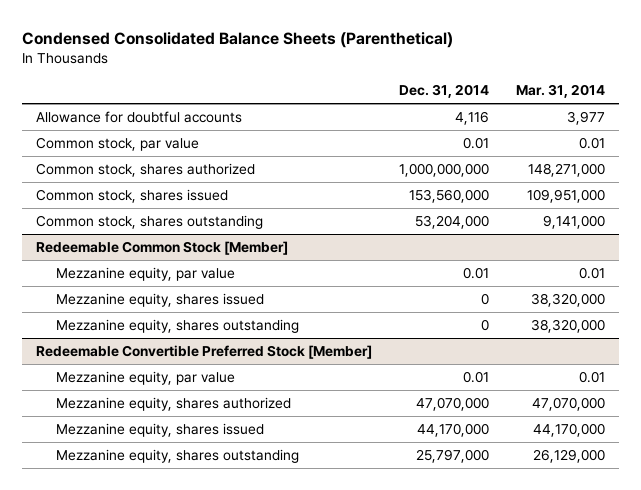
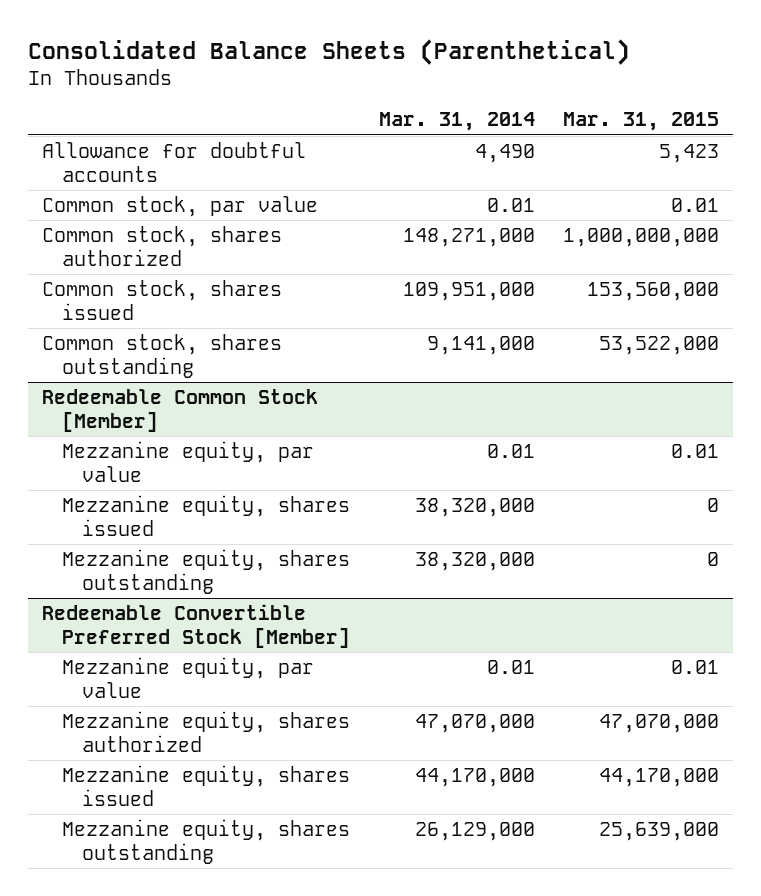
- Condensed Consolidated Balance Sheets (Parenthetical)
+ Consolidated Balance Sheets (Parenthetical)
- | Dec. 31, 2014 | Mar. 31, 2014
+ | Mar. 31, 2014 | Mar. 31, 2015
- Allowance for doubtful accounts | 4,116 | 3,977
+ Allowance for doubtful accounts | 4,490 | 5,423

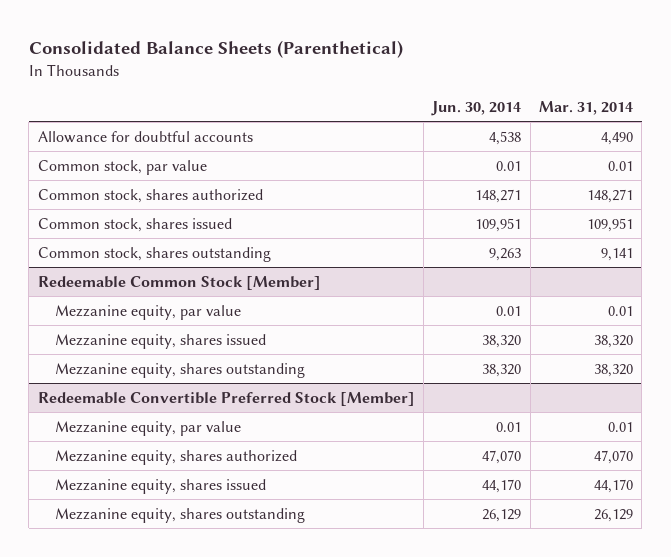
- | Mar. 31, 2014 | Mar. 31, 2015
+ | Jun. 30, 2014 | Mar. 31, 2014
- Common stock, shares authorized | 148,271,000 | 1,000,000,000
- Common stock, shares issued | 109,951,000 | 153,560,000
- Common stock, shares outstanding | 9,141,000 | 53,522,000
+ Common stock, shares authorized | 148,271 | 148,271
+ Common stock, shares issued | 109,951 | 109,951
+ Common stock, shares outstanding | 9,263 | 9,141
@ Redeemable Common Stock [Member]
- Mezzanine equity, shares issued | 38,320,000 | 0
- Mezzanine equity, shares outstanding | 38,320,000 | 0
+ Mezzanine equity, shares issued | 38,320 | 38,320
+ Mezzanine equity, shares outstanding | 38,320 | 38,320
@ Redeemable Convertible Preferred Stock [Member]
- Mezzanine equity, shares authorized | 47,070,000 | 47,070,000
- Mezzanine equity, shares issued | 44,170,000 | 44,170,000
- Mezzanine equity, shares outstanding | 26,129,000 | 25,639,000
+ Mezzanine equity, shares authorized | 47,070 | 47,070
+ Mezzanine equity, shares issued | 44,170 | 44,170
+ Mezzanine equity, shares outstanding | 26,129 | 26,129

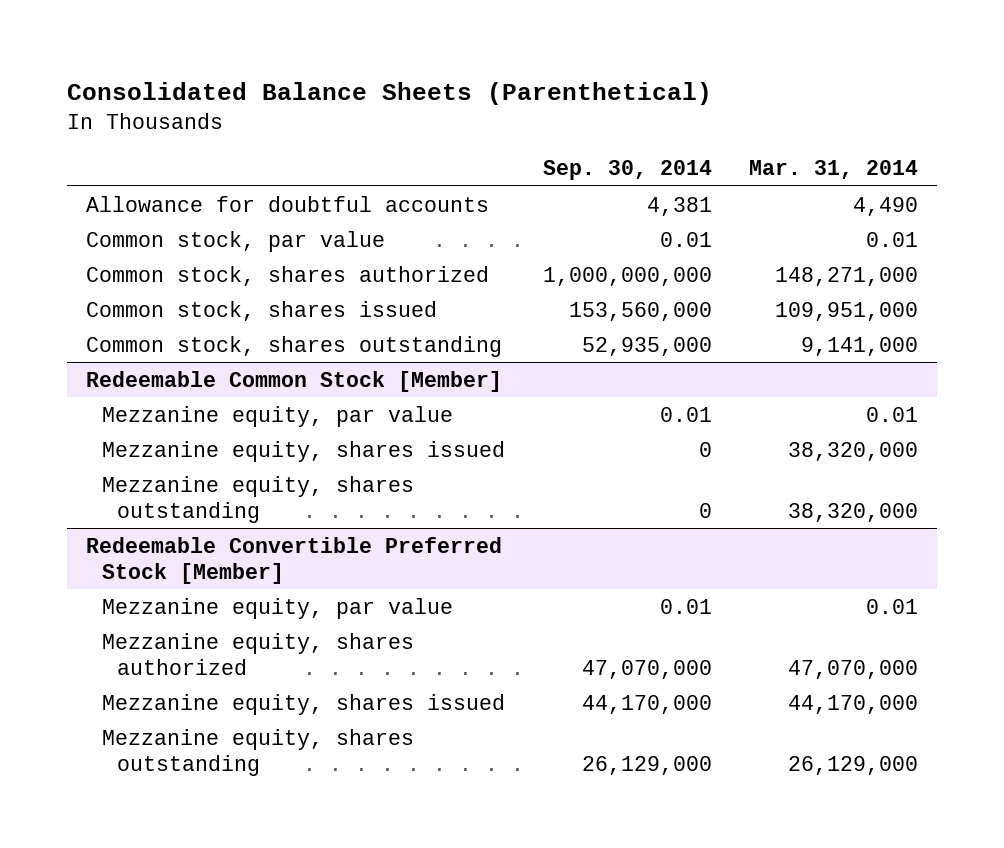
- | Jun. 30, 2014 | Mar. 31, 2014
+ | Sep. 30, 2014 | Mar. 31, 2014
- Common stock, shares authorized | 148,271 | 148,271
- Common stock, shares issued | 109,951 | 109,951
- Common stock, shares outstanding | 9,263 | 9,141
+ Common stock, shares authorized | 1,000,000,000 | 148,271,000
+ Common stock, shares issued | 153,560,000 | 109,951,000
+ Common stock, shares outstanding | 52,935,000 | 9,141,000
@ Redeemable Common Stock [Member]
- Mezzanine equity, shares issued | 38,320 | 38,320
- Mezzanine equity, shares outstanding | 38,320 | 38,320
+ Mezzanine equity, shares issued | 0 | 38,320,000
+ Mezzanine equity, shares outstanding | 0 | 38,320,000
@ Redeemable Convertible Preferred Stock [Member]
- Mezzanine equity, shares authorized | 47,070 | 47,070
- Mezzanine equity, shares issued | 44,170 | 44,170
- Mezzanine equity, shares outstanding | 26,129 | 26,129
+ Mezzanine equity, shares authorized | 47,070,000 | 47,070,000
+ Mezzanine equity, shares issued | 44,170,000 | 44,170,000
+ Mezzanine equity, shares outstanding | 26,129,000 | 26,129,000

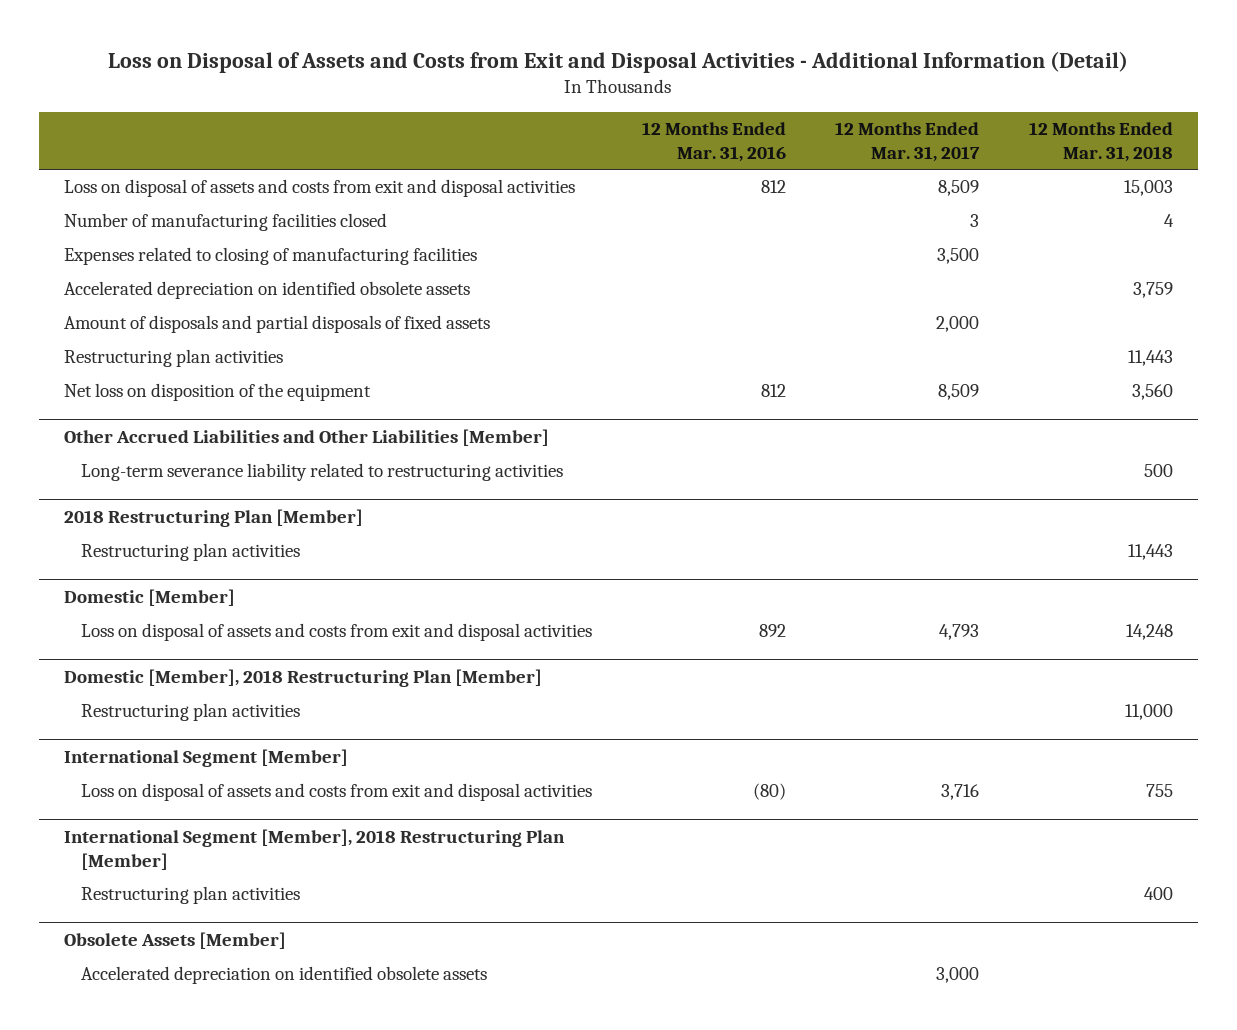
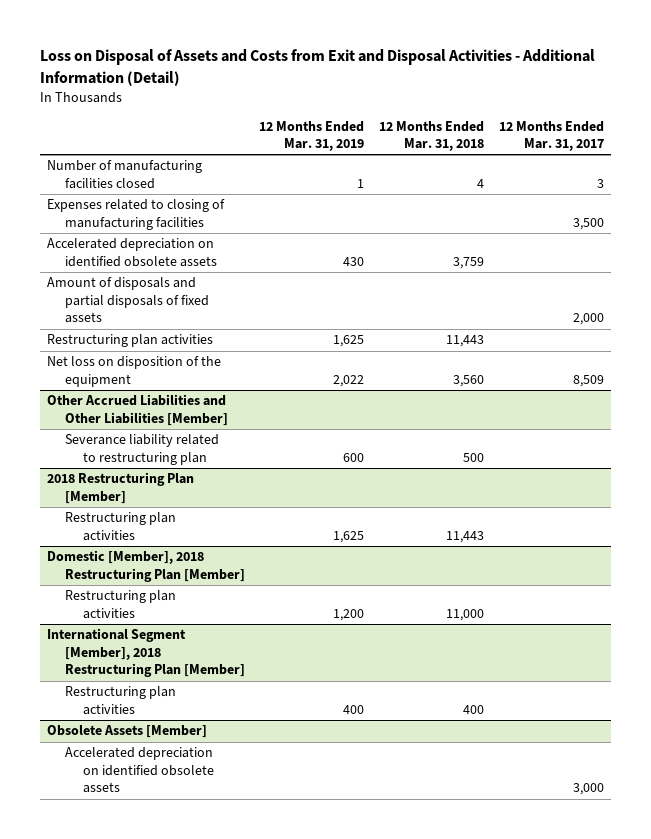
- | 12 Months Ended Mar. 31, 2016 | 12 Months Ended Mar. 31, 2017 | 12 Months Ended Mar. 31, 2018
+ | 12 Months Ended Mar. 31, 2019 | 12 Months Ended Mar. 31, 2018 | 12 Months Ended Mar. 31, 2017
- Loss on disposal of assets and costs from exit and disposal activities | 812 | 8,509 | 15,003
@ Other Accrued Liabilities and Other Liabilities [Member]
- Long-term severance liability related to restructuring activities | | | 500
+ Severance liability related to restructuring plan | 600 | 500 |
- Domestic [Member]
- Loss on disposal of assets and costs from exit and disposal activities | 892 | 4,793 | 14,248
- International Segment [Member]
- Loss on disposal of assets and costs from exit and disposal activities | (80) | 3,716 | 755

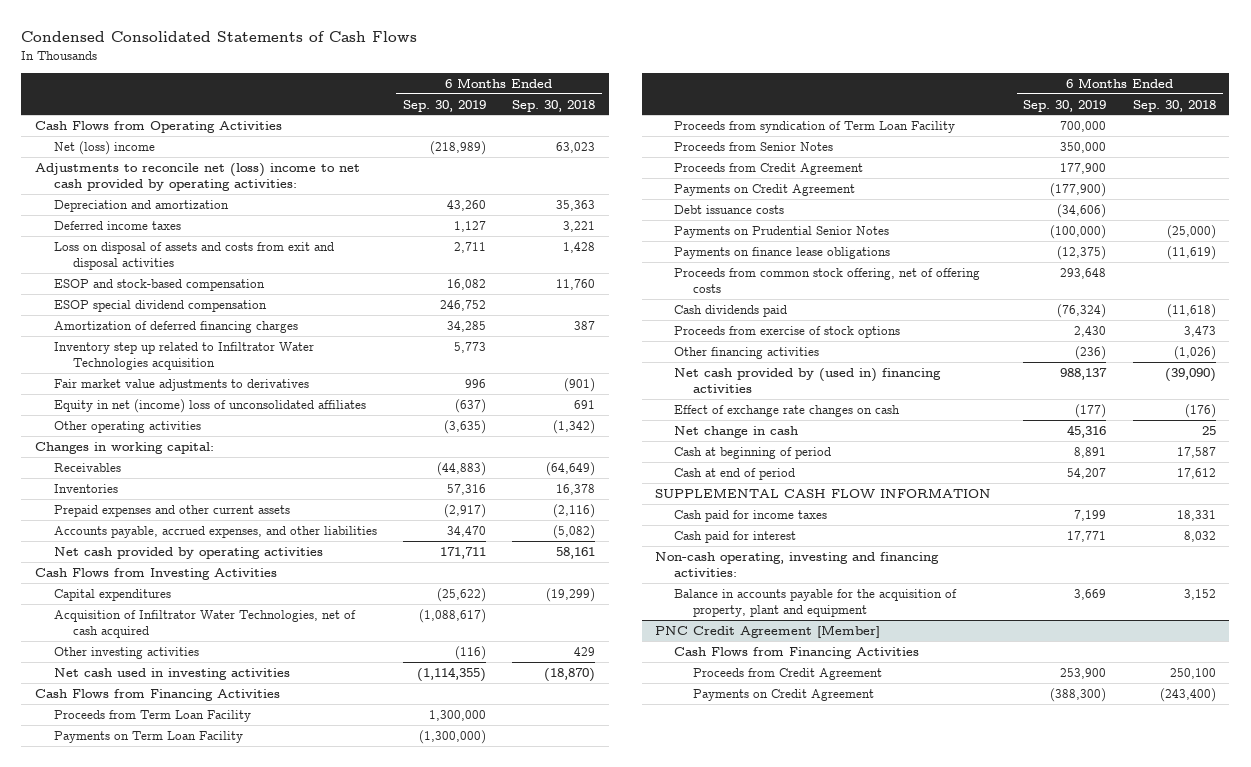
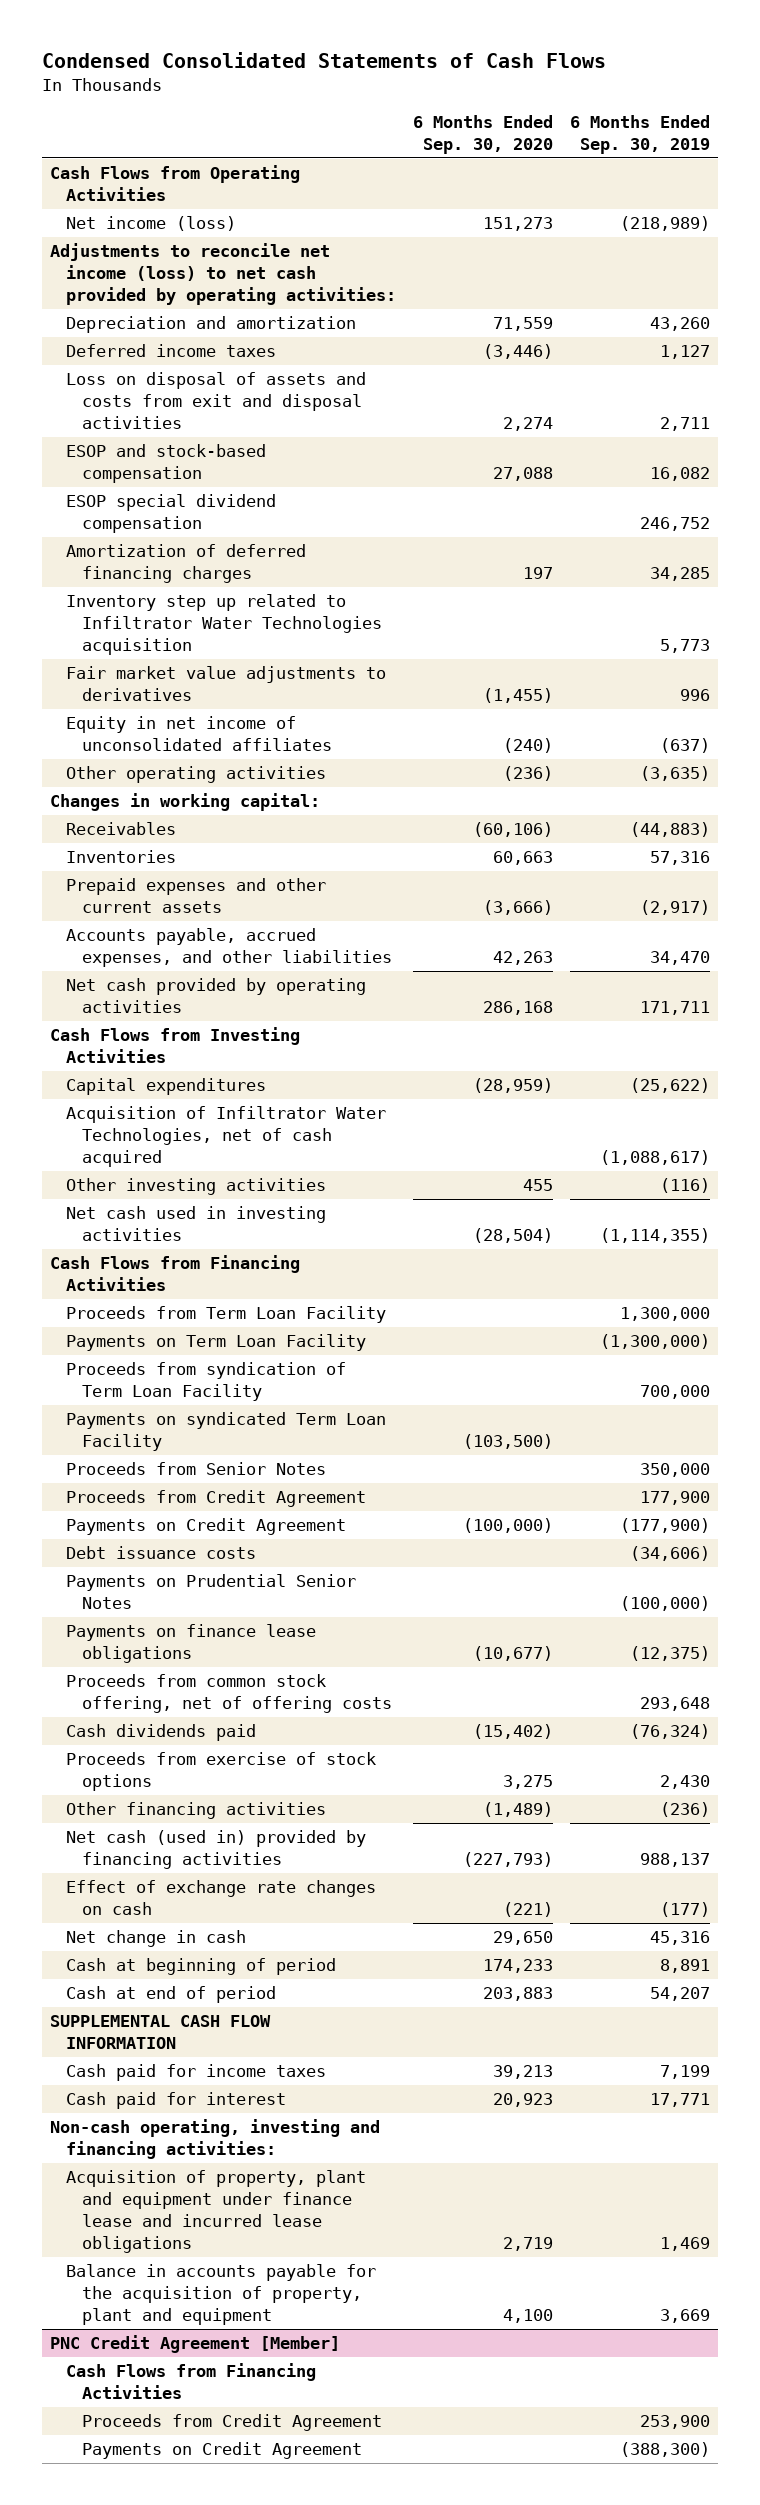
- | 6 Months Ended Sep. 30, 2019 | 6 Months Ended Sep. 30, 2018
+ | 6 Months Ended Sep. 30, 2020 | 6 Months Ended Sep. 30, 2019
- Net (loss) income | (218,989) | 63,023
- Adjustments to reconcile net (loss) income to net cash provided by operating activities:
+ Net income (loss) | 151,273 | (218,989)
+ Adjustments to reconcile net income (loss) to net cash provided by operating activities:
- Equity in net (income) loss of unconsolidated affiliates | (637) | 691
+ Equity in net income of unconsolidated affiliates | (240) | (637)
+ Payments on syndicated Term Loan Facility | (103,500) |
- Net cash provided by (used in) financing activities | 988,137 | (39,090)
+ Net cash (used in) provided by financing activities | (227,793) | 988,137
+ Acquisition of property, plant and equipment under finance lease and incurred lease obligations | 2,719 | 1,469

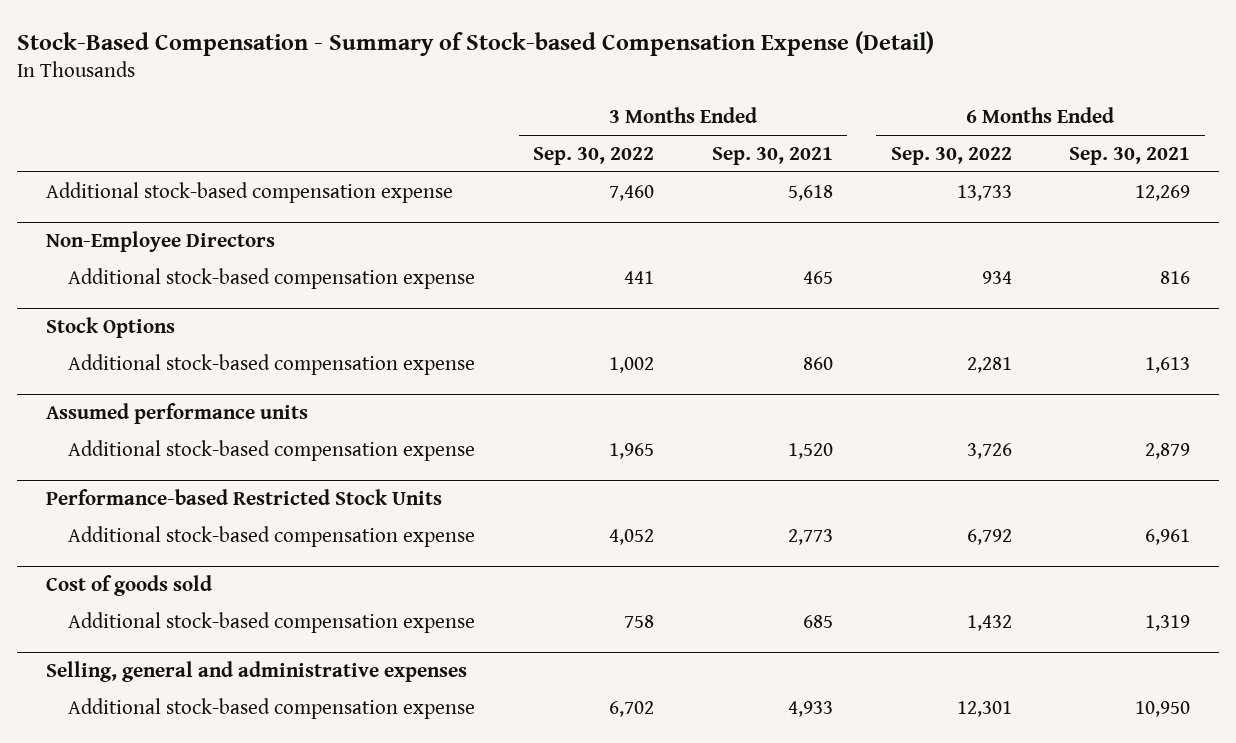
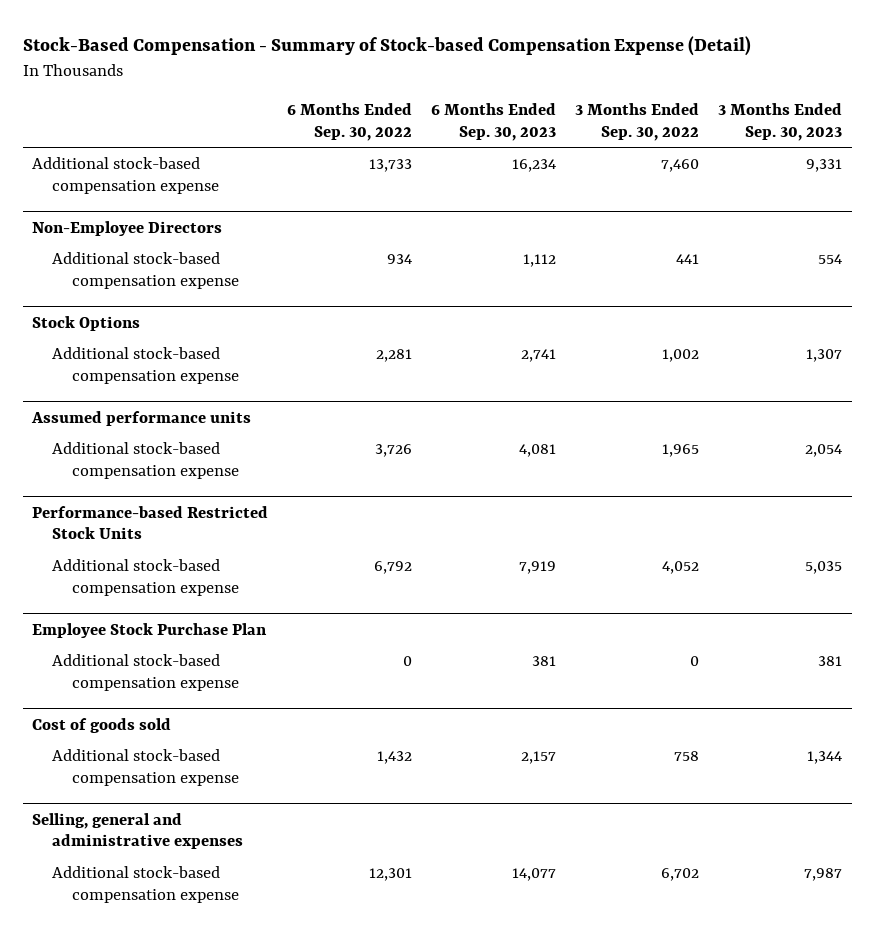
- | 3 Months Ended Sep. 30, 2022 | 3 Months Ended Sep. 30, 2021 | 6 Months Ended Sep. 30, 2022 | 6 Months Ended Sep. 30, 2021
+ | 6 Months Ended Sep. 30, 2022 | 6 Months Ended Sep. 30, 2023 | 3 Months Ended Sep. 30, 2022 | 3 Months Ended Sep. 30, 2023
+ Employee Stock Purchase Plan
+ Additional stock-based compensation expense | 0 | 381 | 0 | 381

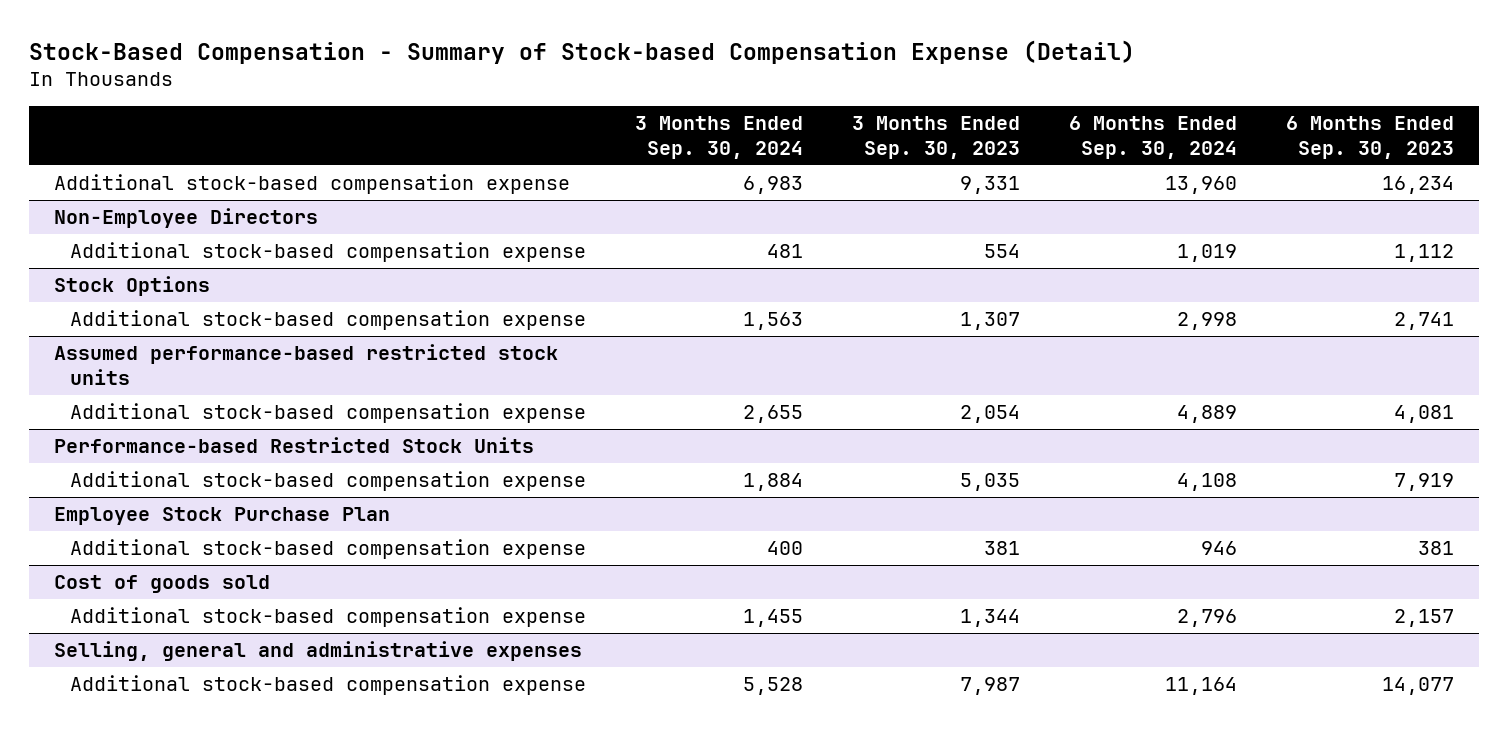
- | 6 Months Ended Sep. 30, 2022 | 6 Months Ended Sep. 30, 2023 | 3 Months Ended Sep. 30, 2022 | 3 Months Ended Sep. 30, 2023
+ | 3 Months Ended Sep. 30, 2024 | 3 Months Ended Sep. 30, 2023 | 6 Months Ended Sep. 30, 2024 | 6 Months Ended Sep. 30, 2023
- Assumed performance units
+ Assumed performance-based restricted stock units

